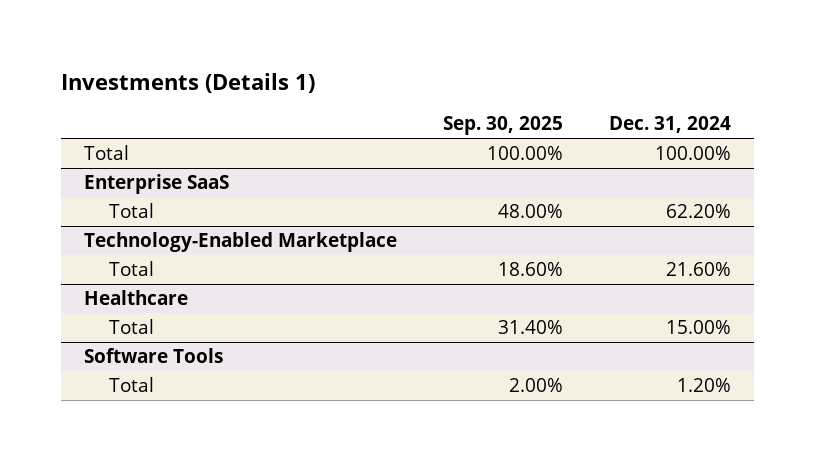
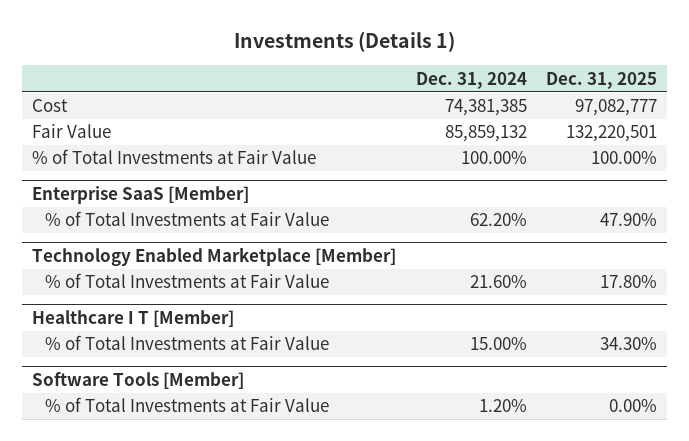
- | Sep. 30, 2025 | Dec. 31, 2024
+ | Dec. 31, 2024 | Dec. 31, 2025
- Total | 100.00% | 100.00%
- Enterprise SaaS
- Total | 48.00% | 62.20%
- Technology-Enabled Marketplace
- Total | 18.60% | 21.60%
- Healthcare
- Total | 31.40% | 15.00%
- Software Tools
- Total | 2.00% | 1.20%
+ Cost | 74,381,385 | 97,082,777
+ Fair Value | 85,859,132 | 132,220,501
+ % of Total Investments at Fair Value | 100.00% | 100.00%
+ Enterprise SaaS [Member]
+ % of Total Investments at Fair Value | 62.20% | 47.90%
+ Technology Enabled Marketplace [Member]
+ % of Total Investments at Fair Value | 21.60% | 17.80%
+ Healthcare I T [Member]
+ % of Total Investments at Fair Value | 15.00% | 34.30%
+ Software Tools [Member]
+ % of Total Investments at Fair Value | 1.20% | 0.00%

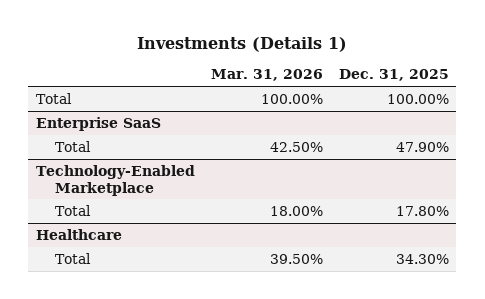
- | Dec. 31, 2024 | Dec. 31, 2025
+ | Mar. 31, 2026 | Dec. 31, 2025
- Cost | 74,381,385 | 97,082,777
- Fair Value | 85,859,132 | 132,220,501
- % of Total Investments at Fair Value | 100.00% | 100.00%
- Enterprise SaaS [Member]
- % of Total Investments at Fair Value | 62.20% | 47.90%
- Technology Enabled Marketplace [Member]
- % of Total Investments at Fair Value | 21.60% | 17.80%
- Healthcare I T [Member]
- % of Total Investments at Fair Value | 15.00% | 34.30%
- Software Tools [Member]
- % of Total Investments at Fair Value | 1.20% | 0.00%
+ Total | 100.00% | 100.00%
+ Enterprise SaaS
+ Total | 42.50% | 47.90%
+ Technology-Enabled Marketplace
+ Total | 18.00% | 17.80%
+ Healthcare
+ Total | 39.50% | 34.30%

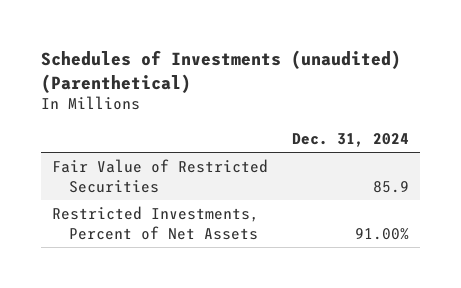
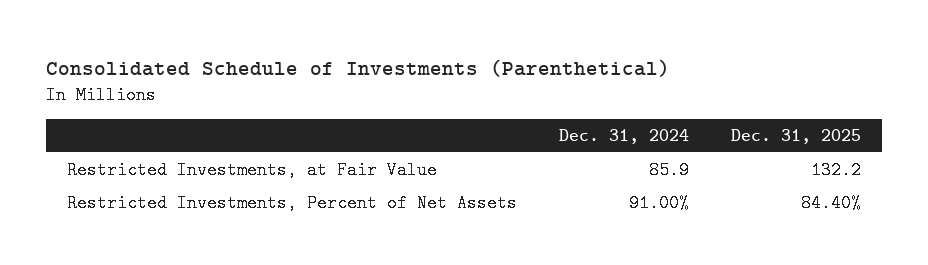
- Schedules of Investments (unaudited) (Parenthetical)
+ Consolidated Schedule of Investments (Parenthetical)
- | Dec. 31, 2024
+ | Dec. 31, 2024 | Dec. 31, 2025
- Fair Value of Restricted Securities | 85.9
+ Restricted Investments, at Fair Value | 85.9 | 132.2

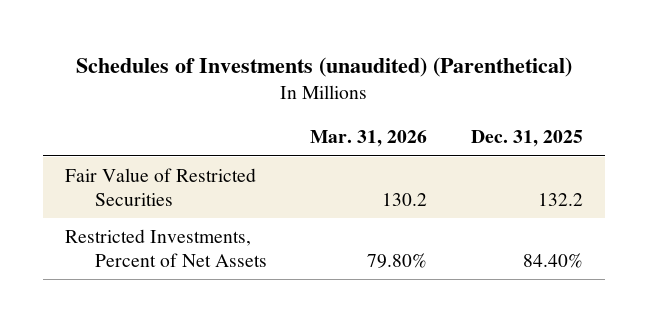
- Consolidated Schedule of Investments (Parenthetical)
+ Schedules of Investments (unaudited) (Parenthetical)
- | Dec. 31, 2024 | Dec. 31, 2025
+ | Mar. 31, 2026 | Dec. 31, 2025
- Restricted Investments, at Fair Value | 85.9 | 132.2
+ Fair Value of Restricted Securities | 130.2 | 132.2

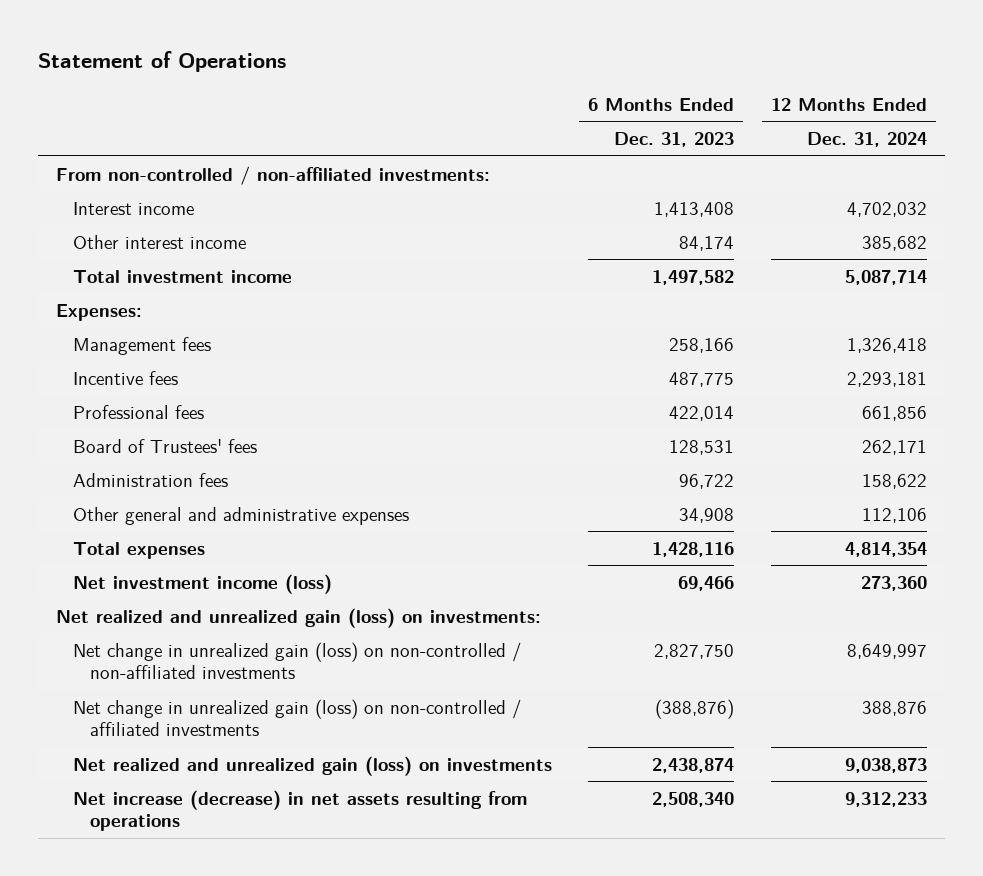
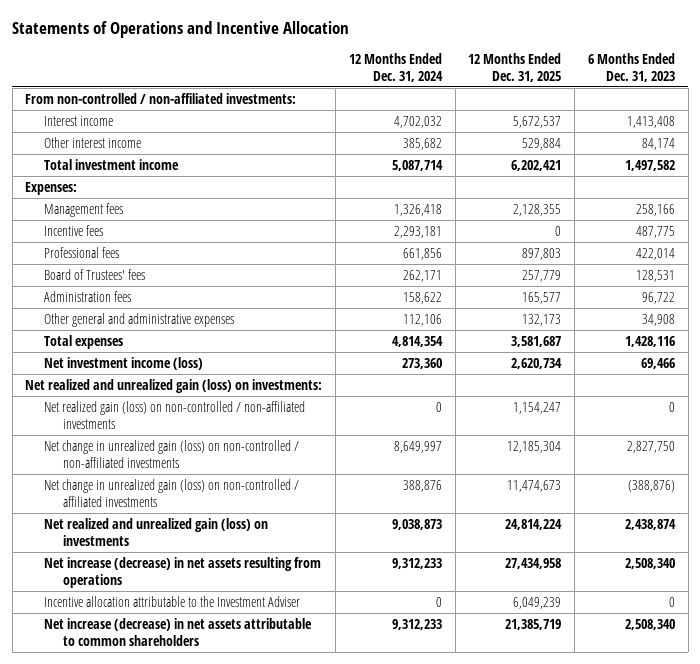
- Statement of Operations
+ Statements of Operations and Incentive Allocation
- | 6 Months Ended Dec. 31, 2023 | 12 Months Ended Dec. 31, 2024
+ | 12 Months Ended Dec. 31, 2024 | 12 Months Ended Dec. 31, 2025 | 6 Months Ended Dec. 31, 2023
+ Net realized gain (loss) on non-controlled / non-affiliated investments | 0 | 1,154,247 | 0
+ Incentive allocation attributable to the Investment Adviser | 0 | 6,049,239 | 0
+ Net increase (decrease) in net assets attributable to common shareholders | 9,312,233 | 21,385,719 | 2,508,340

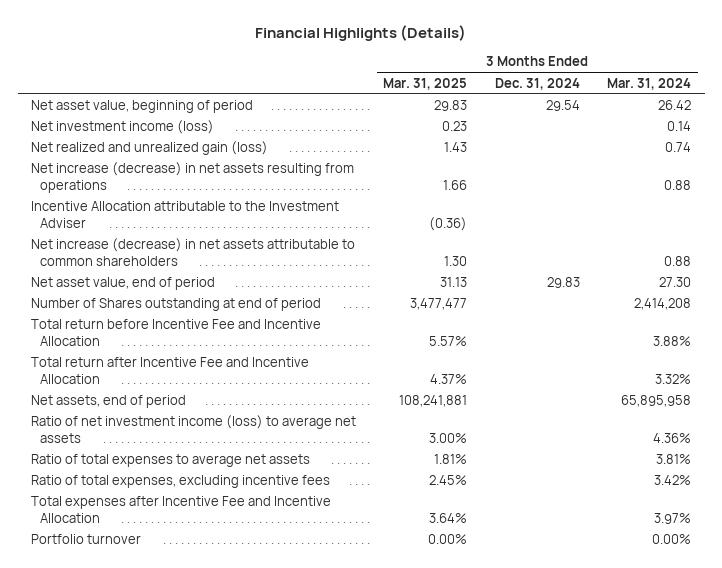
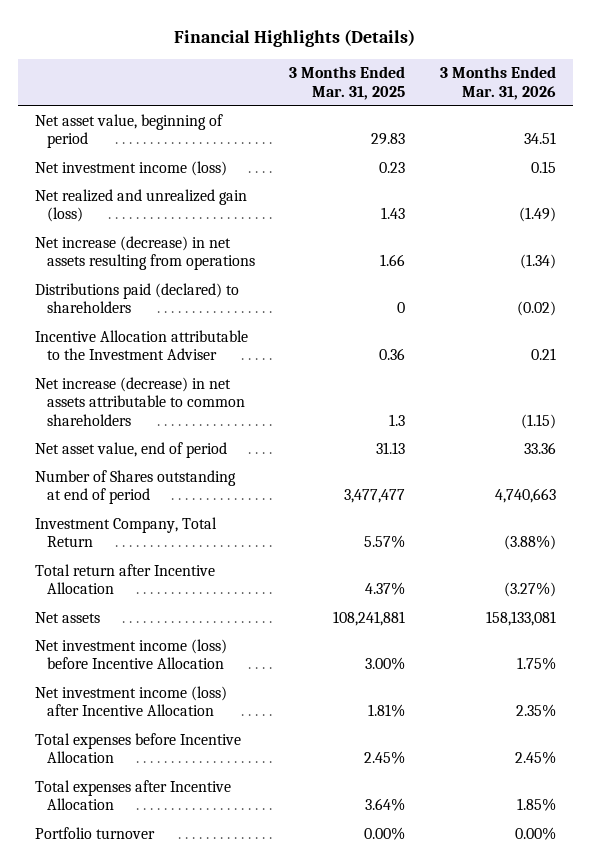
- | 3 Months Ended Mar. 31, 2025 | 3 Months Ended Dec. 31, 2024 | 3 Months Ended Mar. 31, 2024
+ | 3 Months Ended Mar. 31, 2025 | 3 Months Ended Mar. 31, 2026
- Incentive Allocation attributable to the Investment Adviser | (0.36) | |
- Net increase (decrease) in net assets attributable to common shareholders | 1.30 | | 0.88
+ Distributions paid (declared) to shareholders | 0 | (0.02)
+ Incentive Allocation attributable to the Investment Adviser | 0.36 | 0.21
+ Net increase (decrease) in net assets attributable to common shareholders | 1.3 | (1.15)
- Total return before Incentive Fee and Incentive Allocation | 5.57% | | 3.88%
- Total return after Incentive Fee and Incentive Allocation | 4.37% | | 3.32%
- Net assets, end of period | 108,241,881 | | 65,895,958
- Ratio of net investment income (loss) to average net assets | 3.00% | | 4.36%
- Ratio of total expenses to average net assets | 1.81% | | 3.81%
- Ratio of total expenses, excluding incentive fees | 2.45% | | 3.42%
- Total expenses after Incentive Fee and Incentive Allocation | 3.64% | | 3.97%
+ Investment Company, Total Return | 5.57% | (3.88%)
+ Total return after Incentive Allocation | 4.37% | (3.27%)
+ Net assets | 108,241,881 | 158,133,081
+ Net investment income (loss) before Incentive Allocation | 3.00% | 1.75%
+ Net investment income (loss) after Incentive Allocation | 1.81% | 2.35%
+ Total expenses before Incentive Allocation | 2.45% | 2.45%
+ Total expenses after Incentive Allocation | 3.64% | 1.85%

